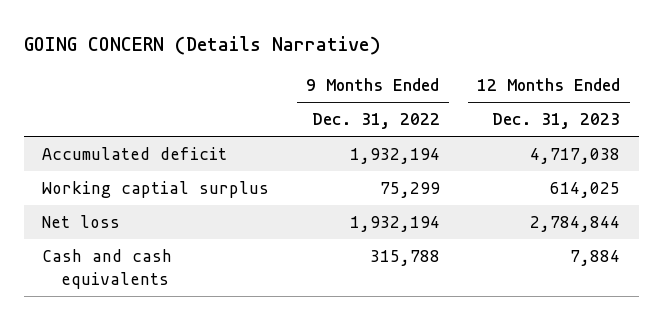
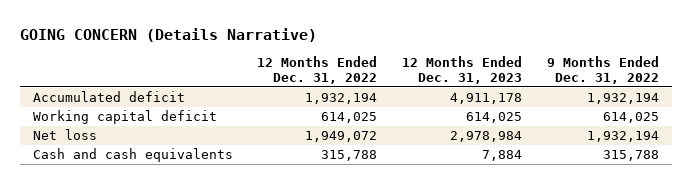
- | 9 Months Ended Dec. 31, 2022 | 12 Months Ended Dec. 31, 2023
+ | 12 Months Ended Dec. 31, 2022 | 12 Months Ended Dec. 31, 2023 | 9 Months Ended Dec. 31, 2022
- Accumulated deficit | 1,932,194 | 4,717,038
- Working captial surplus | 75,299 | 614,025
- Net loss | 1,932,194 | 2,784,844
+ Accumulated deficit | 1,932,194 | 4,911,178 | 1,932,194
+ Working capital deficit | 614,025 | 614,025 | 614,025
+ Net loss | 1,949,072 | 2,978,984 | 1,932,194

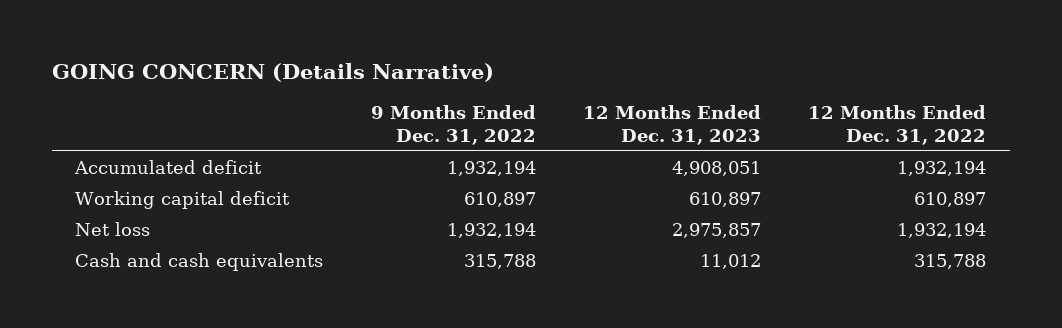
- | 12 Months Ended Dec. 31, 2022 | 12 Months Ended Dec. 31, 2023 | 9 Months Ended Dec. 31, 2022
+ | 9 Months Ended Dec. 31, 2022 | 12 Months Ended Dec. 31, 2023 | 12 Months Ended Dec. 31, 2022
- Accumulated deficit | 1,932,194 | 4,911,178 | 1,932,194
- Working capital deficit | 614,025 | 614,025 | 614,025
- Net loss | 1,949,072 | 2,978,984 | 1,932,194
- Cash and cash equivalents | 315,788 | 7,884 | 315,788
+ Accumulated deficit | 1,932,194 | 4,908,051 | 1,932,194
+ Working capital deficit | 610,897 | 610,897 | 610,897
+ Net loss | 1,932,194 | 2,975,857 | 1,932,194
+ Cash and cash equivalents | 315,788 | 11,012 | 315,788

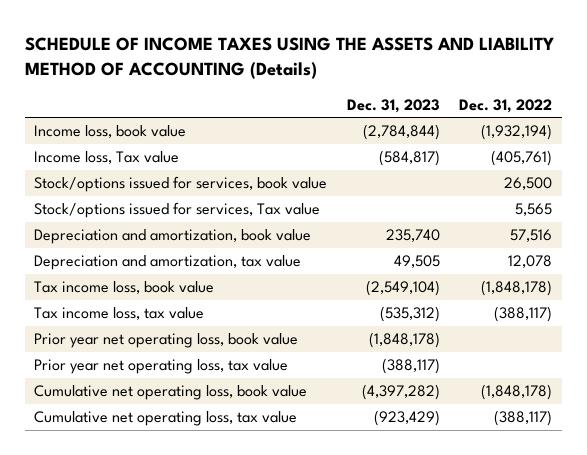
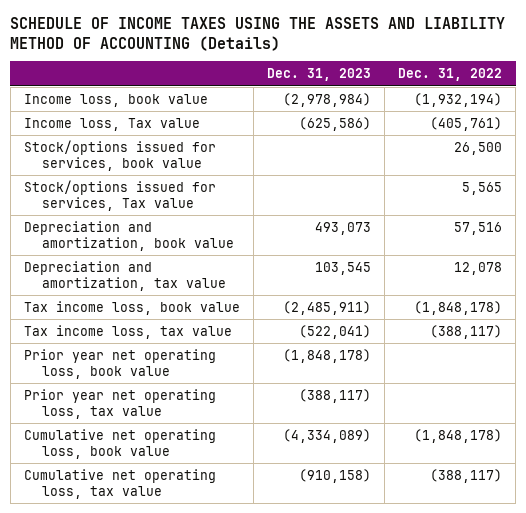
- Income loss, book value | (2,784,844) | (1,932,194)
- Income loss, Tax value | (584,817) | (405,761)
+ Income loss, book value | (2,978,984) | (1,932,194)
+ Income loss, Tax value | (625,586) | (405,761)
- Depreciation and amortization, book value | 235,740 | 57,516
- Depreciation and amortization, tax value | 49,505 | 12,078
- Tax income loss, book value | (2,549,104) | (1,848,178)
- Tax income loss, tax value | (535,312) | (388,117)
+ Depreciation and amortization, book value | 493,073 | 57,516
+ Depreciation and amortization, tax value | 103,545 | 12,078
+ Tax income loss, book value | (2,485,911) | (1,848,178)
+ Tax income loss, tax value | (522,041) | (388,117)
- Cumulative net operating loss, book value | (4,397,282) | (1,848,178)
- Cumulative net operating loss, tax value | (923,429) | (388,117)
+ Cumulative net operating loss, book value | (4,334,089) | (1,848,178)
+ Cumulative net operating loss, tax value | (910,158) | (388,117)

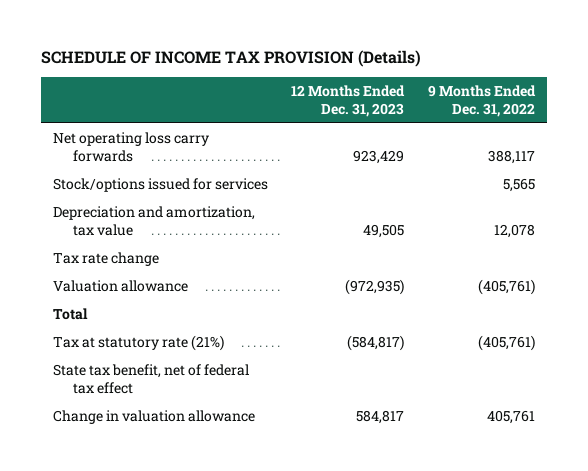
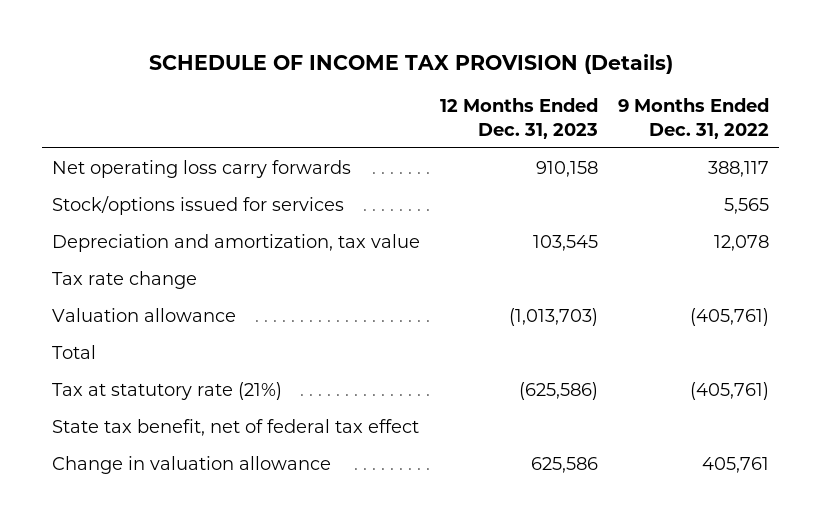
- Net operating loss carry forwards | 923,429 | 388,117
+ Net operating loss carry forwards | 910,158 | 388,117
- Depreciation and amortization, tax value | 49,505 | 12,078
+ Depreciation and amortization, tax value | 103,545 | 12,078
- Valuation allowance | (972,935) | (405,761)
+ Valuation allowance | (1,013,703) | (405,761)
- Tax at statutory rate (21%) | (584,817) | (405,761)
+ Tax at statutory rate (21%) | (625,586) | (405,761)
- Change in valuation allowance | 584,817 | 405,761
+ Change in valuation allowance | 625,586 | 405,761

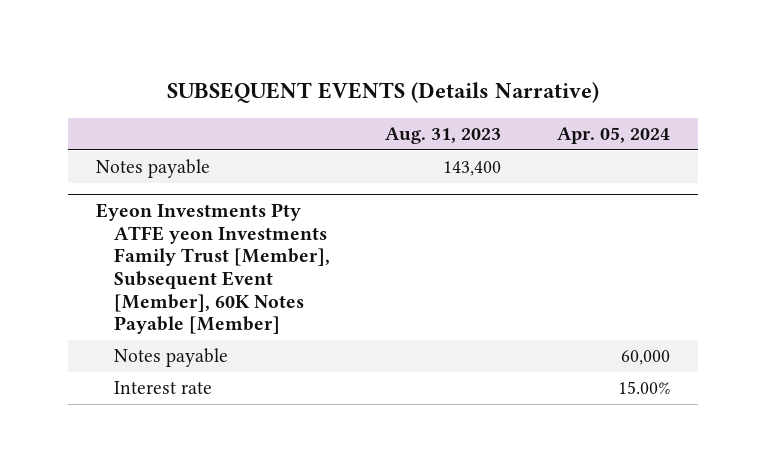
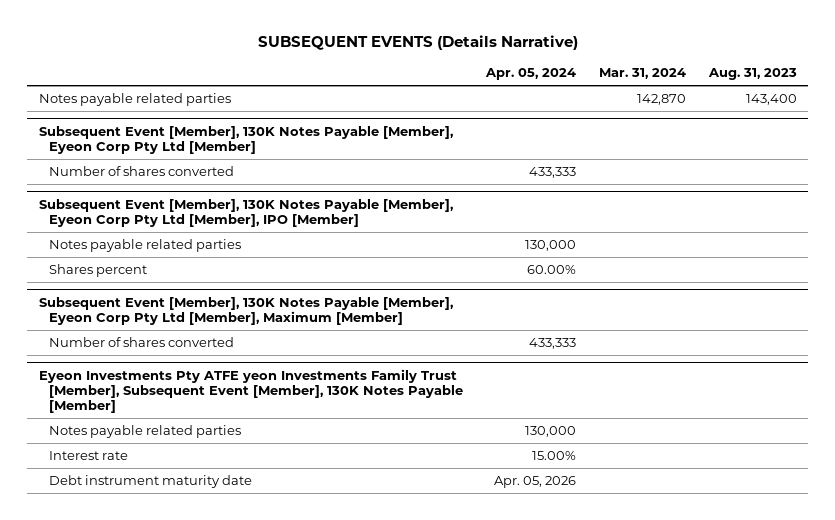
- | Aug. 31, 2023 | Apr. 05, 2024
+ | Apr. 05, 2024 | Mar. 31, 2024 | Aug. 31, 2023
- Notes payable | 143,400 |
- Eyeon Investments Pty ATFE yeon Investments Family Trust [Member], Subsequent Event [Member], 60K Notes Payable [Member]
- Notes payable | | 60,000
+ Notes payable related parties | | 142,870 | 143,400
+ Subsequent Event [Member], 130K Notes Payable [Member], Eyeon Corp Pty Ltd [Member]
+ Number of shares converted | 433,333 | |
+ Subsequent Event [Member], 130K Notes Payable [Member], Eyeon Corp Pty Ltd [Member], IPO [Member]
+ Notes payable related parties | 130,000 | |
+ Shares percent | 60.00% | |
+ Subsequent Event [Member], 130K Notes Payable [Member], Eyeon Corp Pty Ltd [Member], Maximum [Member]
+ Number of shares converted | 433,333 | |
+ Eyeon Investments Pty ATFE yeon Investments Family Trust [Member], Subsequent Event [Member], 130K Notes Payable [Member]
+ Notes payable related parties | 130,000 | |
+ Debt instrument maturity date | Apr. 05, 2026 | |

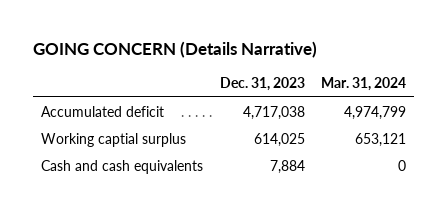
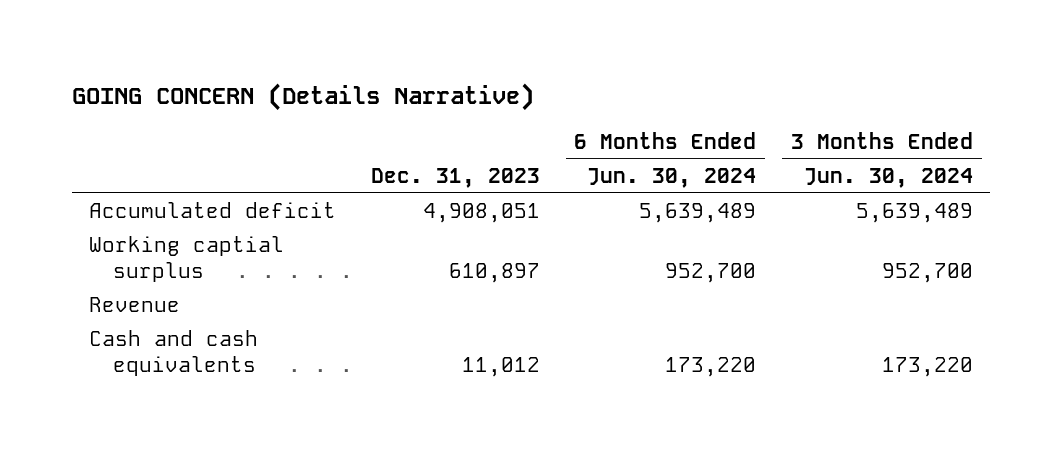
- | Dec. 31, 2023 | Mar. 31, 2024
+ | Dec. 31, 2023 | 6 Months Ended Jun. 30, 2024 | 3 Months Ended Jun. 30, 2024
- Accumulated deficit | 4,717,038 | 4,974,799
- Working captial surplus | 614,025 | 653,121
- Cash and cash equivalents | 7,884 | 0
+ Accumulated deficit | 4,908,051 | 5,639,489 | 5,639,489
+ Working captial surplus | 610,897 | 952,700 | 952,700
+ Revenue
+ Cash and cash equivalents | 11,012 | 173,220 | 173,220

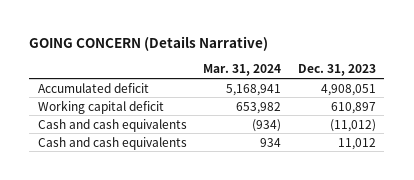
- | Dec. 31, 2023 | 6 Months Ended Jun. 30, 2024 | 3 Months Ended Jun. 30, 2024
+ | Mar. 31, 2024 | Dec. 31, 2023
- Working captial surplus | 610,897 | 952,700 | 952,700
- Revenue
+ Working capital deficit | 653,982 | 610,897
+ Cash and cash equivalents | (934) | (11,012)

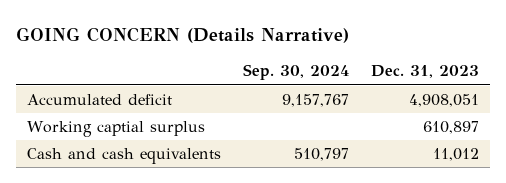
- | Mar. 31, 2024 | Dec. 31, 2023
+ | Sep. 30, 2024 | Dec. 31, 2023
- Working capital deficit | 653,982 | 610,897
- Cash and cash equivalents | (934) | (11,012)
+ Working captial surplus | | 610,897

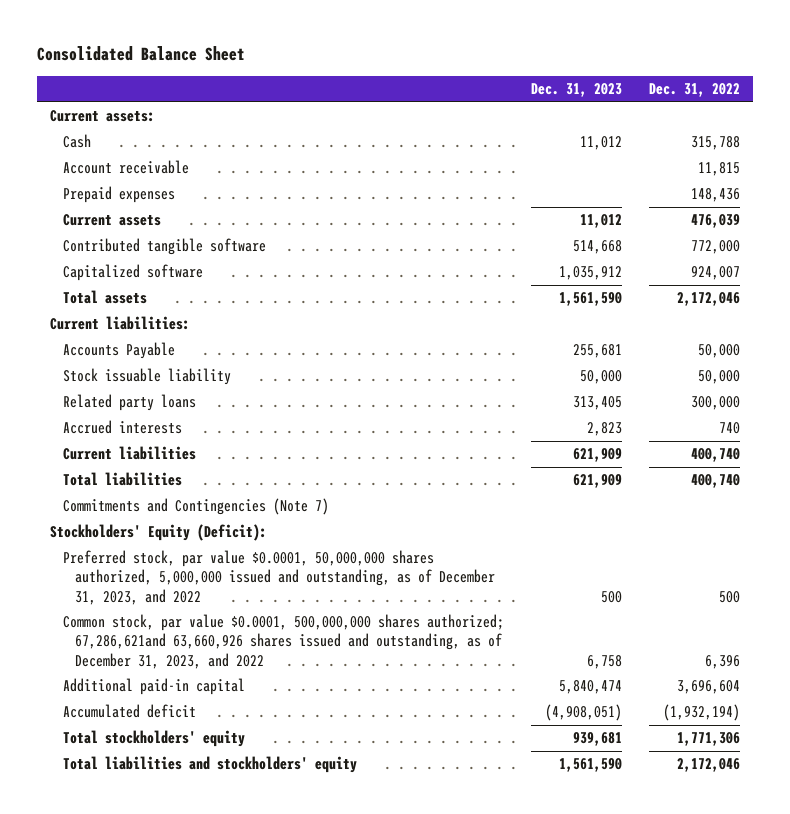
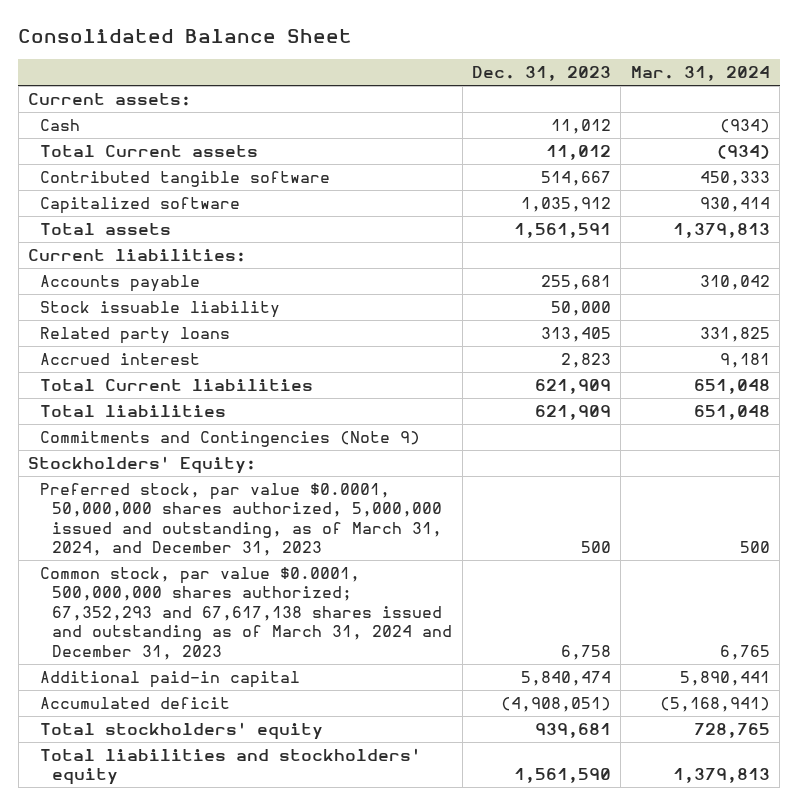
- | Dec. 31, 2023 | Dec. 31, 2022
+ | Dec. 31, 2023 | Mar. 31, 2024
- Account receivable | | 11,815
- Prepaid expenses | | 148,436
- Current assets | 11,012 | 476,039
- Contributed tangible software | 514,668 | 772,000
+ Total Current assets | 11,012 | (934)
+ Contributed tangible software | 514,667 | 450,333
- Total assets | 1,561,590 | 2,172,046
+ Total assets | 1,561,591 | 1,379,813
- Accounts Payable | 255,681 | 50,000
+ Accounts payable | 255,681 | 310,042
- Accrued interests | 2,823 | 740
- Current liabilities | 621,909 | 400,740
+ Accrued interest | 2,823 | 9,181
+ Total Current liabilities | 621,909 | 651,048
- Commitments and Contingencies (Note 7)
- Stockholders' Equity (Deficit):
- Preferred stock, par value $0.0001, 50,000,000 shares authorized, 5,000,000 issued and outstanding, as of December 31, 2023, and 2022 | 500 | 500
- Common stock, par value $0.0001, 500,000,000 shares authorized; 67,286,621and 63,660,926 shares issued and outstanding, as of December 31, 2023, and 2022 | 6,758 | 6,396
+ Commitments and Contingencies (Note 9)
+ Stockholders' Equity:
+ Preferred stock, par value $0.0001, 50,000,000 shares authorized, 5,000,000 issued and outstanding, as of March 31, 2024, and December 31, 2023 | 500 | 500
+ Common stock, par value $0.0001, 500,000,000 shares authorized; 67,352,293 and 67,617,138 shares issued and outstanding as of March 31, 2024 and December 31, 2023 | 6,758 | 6,765

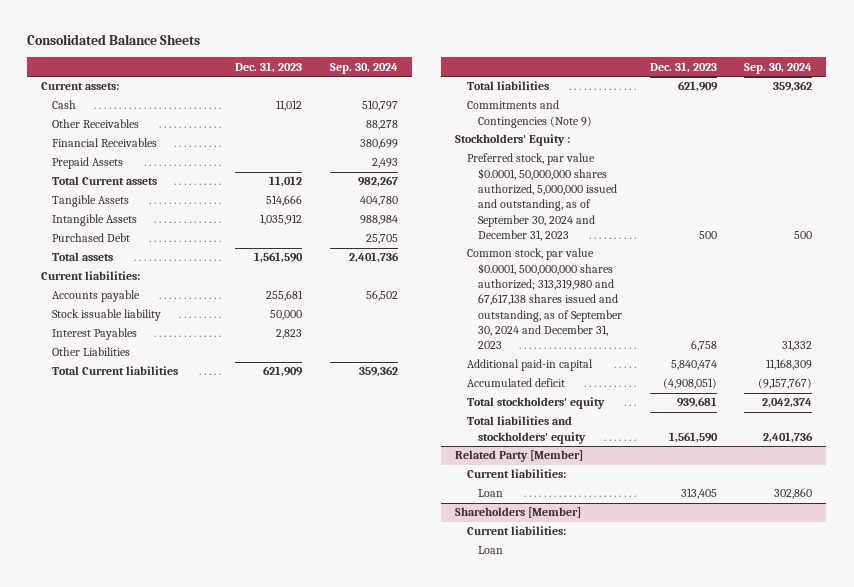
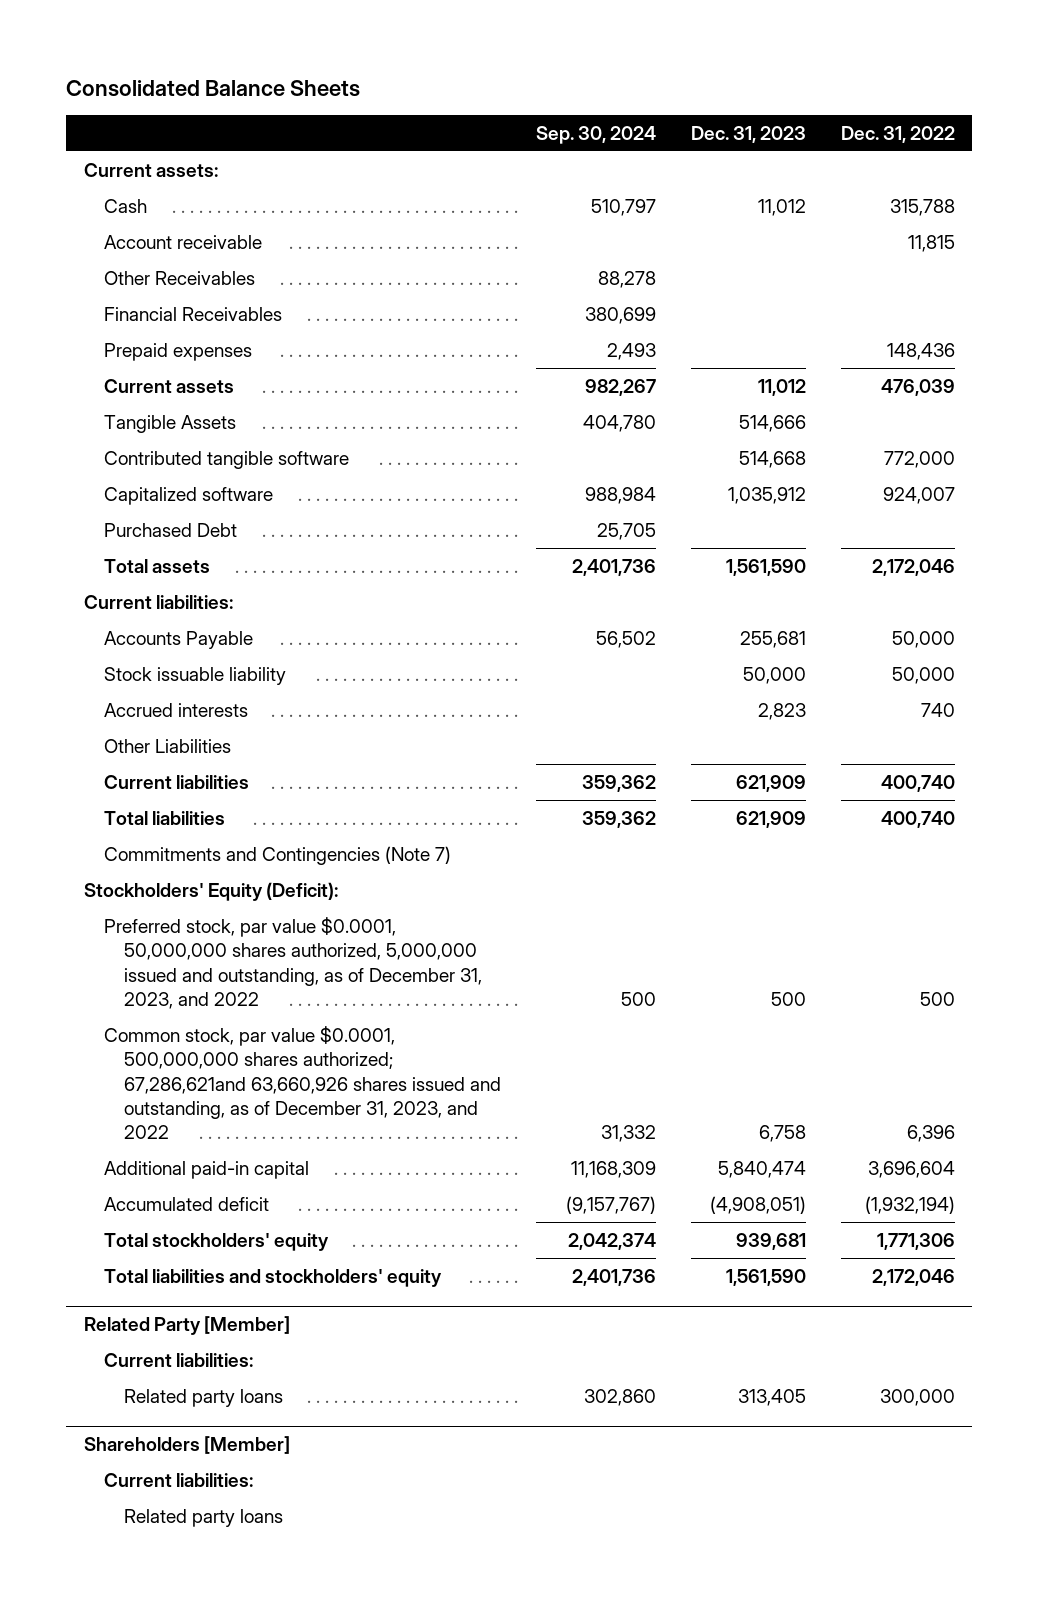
- | Dec. 31, 2023 | Sep. 30, 2024
+ | Sep. 30, 2024 | Dec. 31, 2023 | Dec. 31, 2022
+ Account receivable | | | 11,815
- Prepaid Assets | | 2,493
- Total Current assets | 11,012 | 982,267
+ Prepaid expenses | 2,493 | | 148,436
+ Current assets | 982,267 | 11,012 | 476,039
- Intangible Assets | 1,035,912 | 988,984
+ Contributed tangible software | | 514,668 | 772,000
+ Capitalized software | 988,984 | 1,035,912 | 924,007
- Accounts payable | 255,681 | 56,502
+ Accounts Payable | 56,502 | 255,681 | 50,000
- Interest Payables | 2,823 |
+ Accrued interests | | 2,823 | 740
- Total Current liabilities | 621,909 | 359,362
+ Current liabilities | 359,362 | 621,909 | 400,740
- Commitments and Contingencies (Note 9)
- Stockholders' Equity :
- Preferred stock, par value $0.0001, 50,000,000 shares authorized, 5,000,000 issued and outstanding, as of September 30, 2024 and December 31, 2023 | 500 | 500
- Common stock, par value $0.0001, 500,000,000 shares authorized; 313,319,980 and 67,617,138 shares issued and outstanding, as of September 30, 2024 and December 31, 2023 | 6,758 | 31,332
+ Commitments and Contingencies (Note 7)
+ Stockholders' Equity (Deficit):
+ Preferred stock, par value $0.0001, 50,000,000 shares authorized, 5,000,000 issued and outstanding, as of December 31, 2023, and 2022 | 500 | 500 | 500
+ Common stock, par value $0.0001, 500,000,000 shares authorized; 67,286,621and 63,660,926 shares issued and outstanding, as of December 31, 2023, and 2022 | 31,332 | 6,758 | 6,396
@ Related Party [Member]
- Loan | 313,405 | 302,860
+ Related party loans | 302,860 | 313,405 | 300,000
@ Shareholders [Member]
- Loan
+ Related party loans

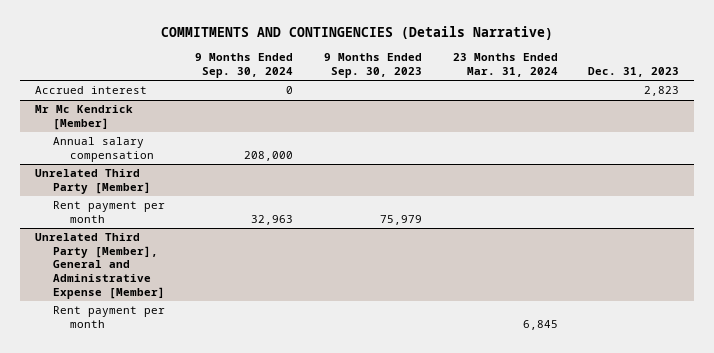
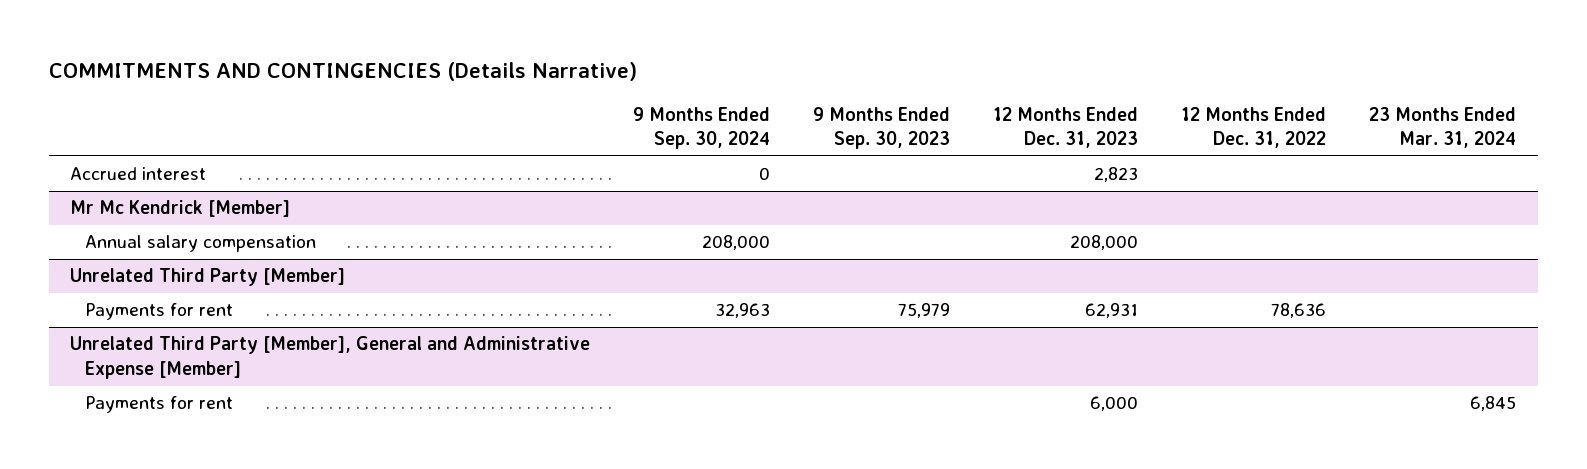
- | 9 Months Ended Sep. 30, 2024 | 9 Months Ended Sep. 30, 2023 | 23 Months Ended Mar. 31, 2024 | Dec. 31, 2023
+ | 9 Months Ended Sep. 30, 2024 | 9 Months Ended Sep. 30, 2023 | 12 Months Ended Dec. 31, 2023 | 12 Months Ended Dec. 31, 2022 | 23 Months Ended Mar. 31, 2024
@ Unrelated Third Party [Member]
- Rent payment per month | 32,963 | 75,979 | |
+ Payments for rent | 32,963 | 75,979 | 62,931 | 78,636 |
@ Unrelated Third Party [Member], General and Administrative Expense [Member]
- Rent payment per month | | | 6,845 |
+ Payments for rent | | | 6,000 | | 6,845

